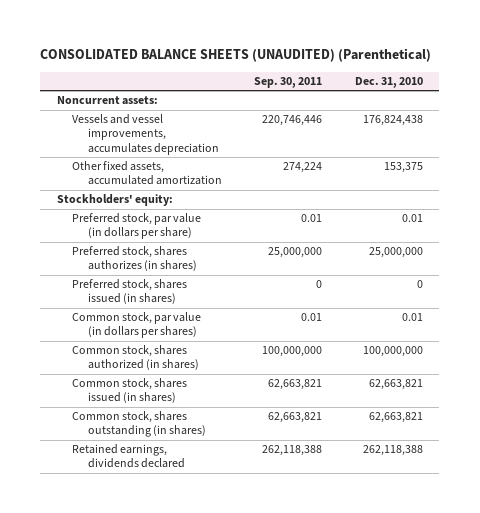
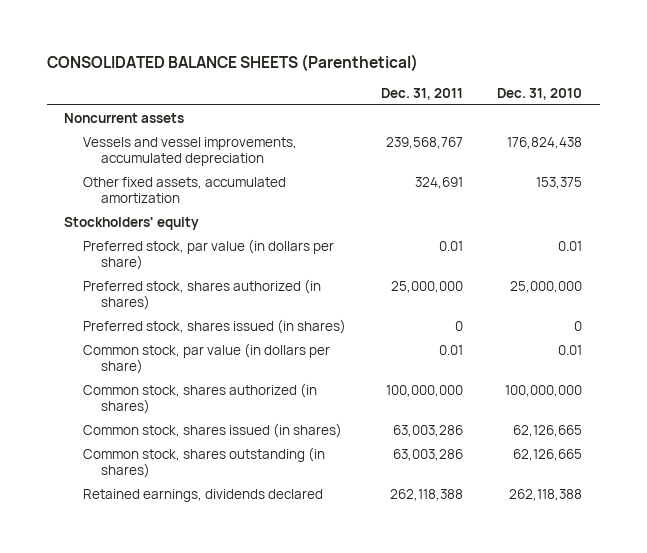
- CONSOLIDATED BALANCE SHEETS (UNAUDITED) (Parenthetical)
+ CONSOLIDATED BALANCE SHEETS (Parenthetical)
- | Sep. 30, 2011 | Dec. 31, 2010
+ | Dec. 31, 2011 | Dec. 31, 2010
- Noncurrent assets:
- Vessels and vessel improvements, accumulates depreciation | 220,746,446 | 176,824,438
+ Noncurrent assets
+ Vessels and vessel improvements, accumulated depreciation | 239,568,767 | 176,824,438
- Stockholders' equity:
+ Stockholders' equity
- Preferred stock, shares authorizes (in shares) | 25,000,000 | 25,000,000
+ Preferred stock, shares authorized (in shares) | 25,000,000 | 25,000,000
- Common stock, par value (in dollars per shares) | 0.01 | 0.01
+ Common stock, par value (in dollars per share) | 0.01 | 0.01
- Common stock, shares issued (in shares) | 62,663,821 | 62,663,821
- Common stock, shares outstanding (in shares) | 62,663,821 | 62,663,821
+ Common stock, shares issued (in shares) | 63,003,286 | 62,126,665
+ Common stock, shares outstanding (in shares) | 63,003,286 | 62,126,665

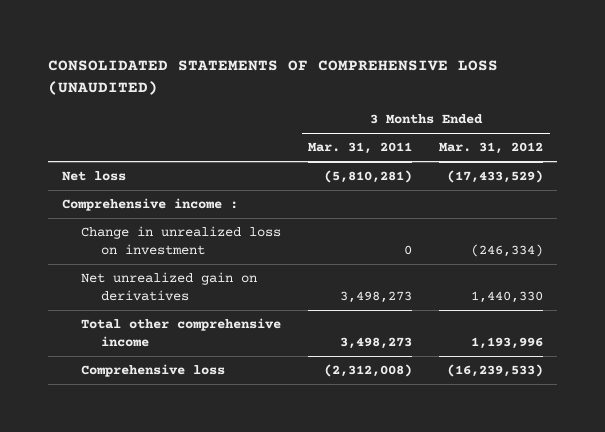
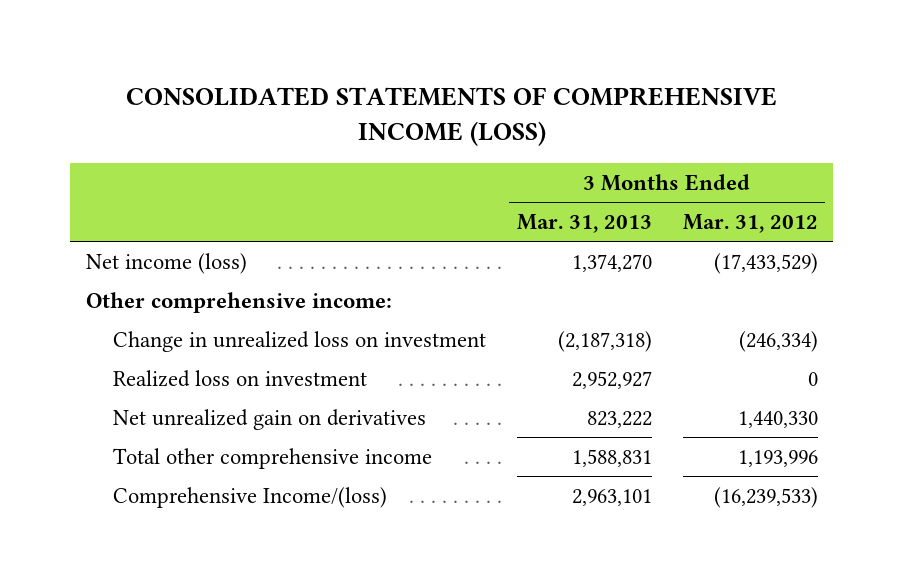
- CONSOLIDATED STATEMENTS OF COMPREHENSIVE LOSS (UNAUDITED)
+ CONSOLIDATED STATEMENTS OF COMPREHENSIVE INCOME (LOSS)
- | 3 Months Ended Mar. 31, 2011 | 3 Months Ended Mar. 31, 2012
+ | 3 Months Ended Mar. 31, 2013 | 3 Months Ended Mar. 31, 2012
- Net loss | (5,810,281) | (17,433,529)
- Comprehensive income :
+ Net income (loss) | 1,374,270 | (17,433,529)
+ Other comprehensive income:
+ Realized loss on investment | 2,952,927 | 0
- Comprehensive loss | (2,312,008) | (16,239,533)
+ Comprehensive Income/(loss) | 2,963,101 | (16,239,533)

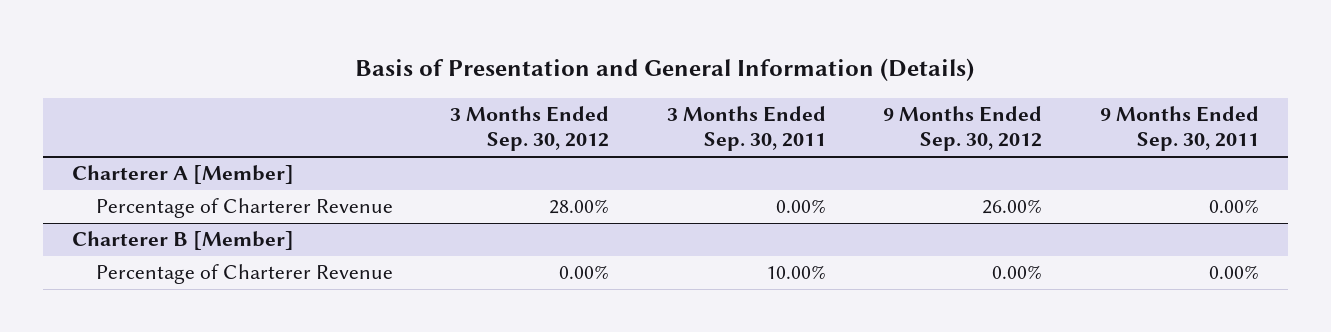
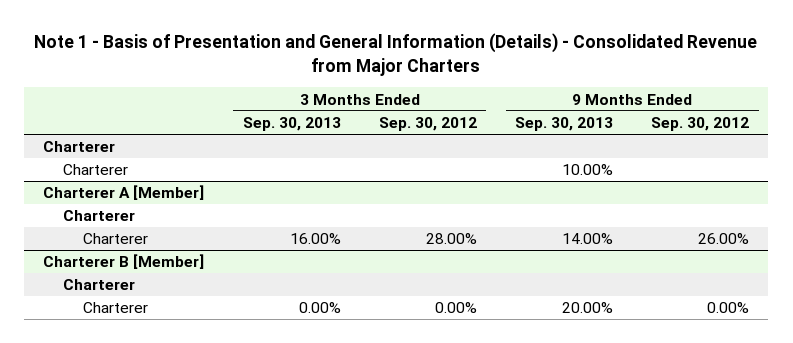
- Basis of Presentation and General Information (Details)
+ Note 1 - Basis of Presentation and General Information (Details) - Consolidated Revenue from Major Charters
- | 3 Months Ended Sep. 30, 2012 | 3 Months Ended Sep. 30, 2011 | 9 Months Ended Sep. 30, 2012 | 9 Months Ended Sep. 30, 2011
+ | 3 Months Ended Sep. 30, 2013 | 3 Months Ended Sep. 30, 2012 | 9 Months Ended Sep. 30, 2013 | 9 Months Ended Sep. 30, 2012
+ Charterer
+ Charterer | | | 10.00% |
@ Charterer A [Member]
- Percentage of Charterer Revenue | 28.00% | 0.00% | 26.00% | 0.00%
+ Charterer
+ Charterer | 16.00% | 28.00% | 14.00% | 26.00%
@ Charterer B [Member]
- Percentage of Charterer Revenue | 0.00% | 10.00% | 0.00% | 0.00%
+ Charterer
+ Charterer | 0.00% | 0.00% | 20.00% | 0.00%

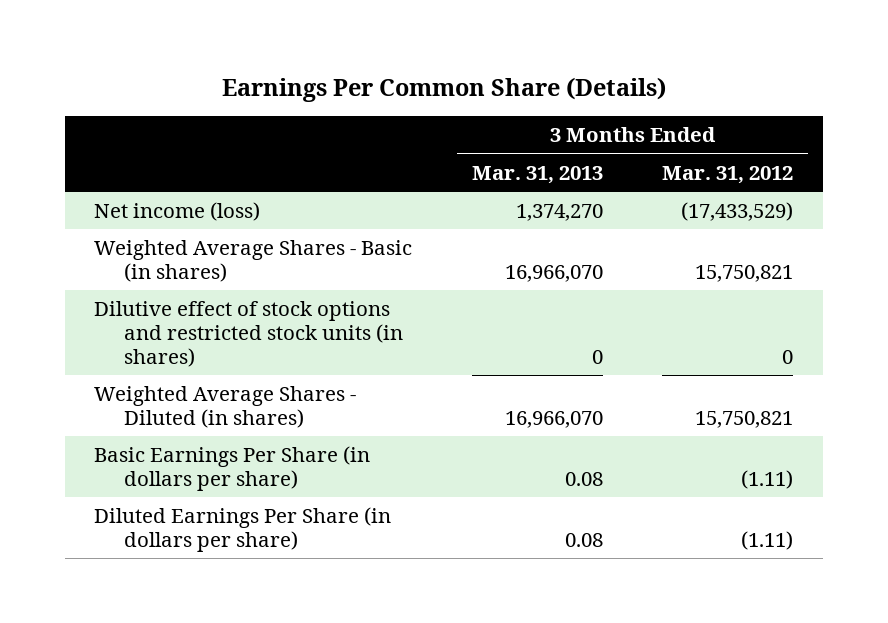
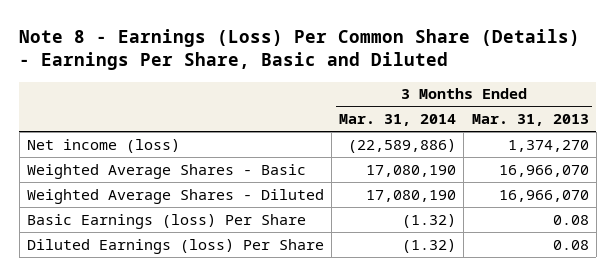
- Earnings Per Common Share (Details)
+ Note 8 - Earnings (Loss) Per Common Share (Details) - Earnings Per Share, Basic and Diluted
- | 3 Months Ended Mar. 31, 2013 | 3 Months Ended Mar. 31, 2012
+ | 3 Months Ended Mar. 31, 2014 | 3 Months Ended Mar. 31, 2013
- Weighted Average Shares - Basic (in shares) | 16,966,070 | 15,750,821
- Dilutive effect of stock options and restricted stock units (in shares) | 0 | 0
- Weighted Average Shares - Diluted (in shares) | 16,966,070 | 15,750,821
- Basic Earnings Per Share (in dollars per share) | 0.08 | (1.11)
- Diluted Earnings Per Share (in dollars per share) | 0.08 | (1.11)
+ Weighted Average Shares - Basic | 17,080,190 | 16,966,070
+ Weighted Average Shares - Diluted | 17,080,190 | 16,966,070
+ Basic Earnings (loss) Per Share | (1.32) | 0.08
+ Diluted Earnings (loss) Per Share | (1.32) | 0.08

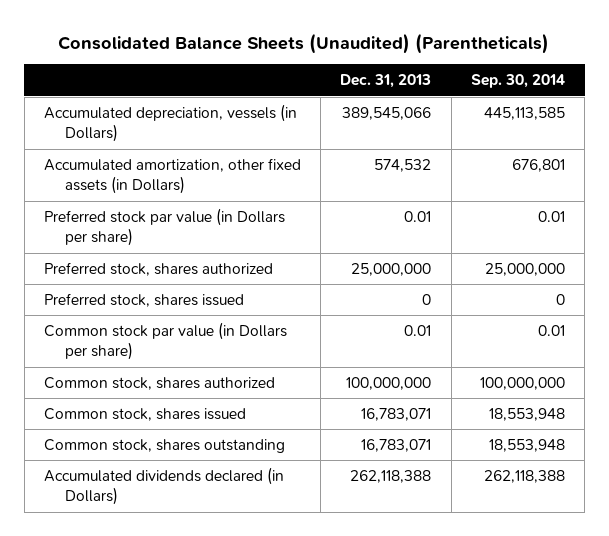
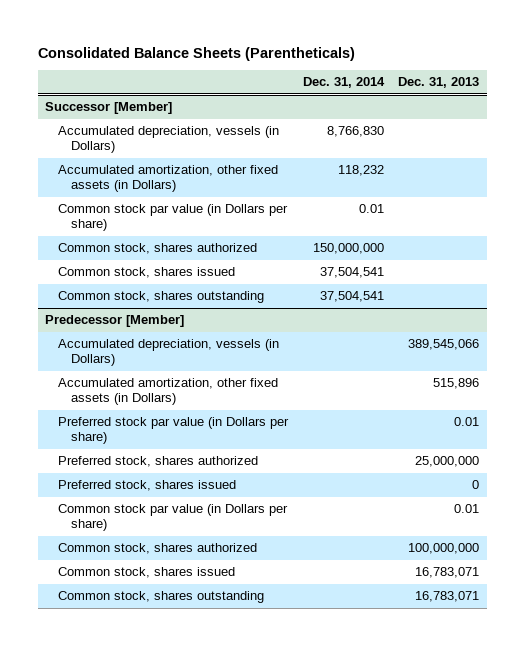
- Consolidated Balance Sheets (Unaudited) (Parentheticals)
+ Consolidated Balance Sheets (Parentheticals)
- | Dec. 31, 2013 | Sep. 30, 2014
+ | Dec. 31, 2014 | Dec. 31, 2013
+ Successor [Member]
+ Accumulated depreciation, vessels (in Dollars) | 8,766,830 |
+ Accumulated amortization, other fixed assets (in Dollars) | 118,232 |
+ Common stock par value (in Dollars per share) | 0.01 |
+ Common stock, shares authorized | 150,000,000 |
+ Common stock, shares issued | 37,504,541 |
+ Common stock, shares outstanding | 37,504,541 |
+ Predecessor [Member]
- Accumulated amortization, other fixed assets (in Dollars) | 574,532 | 676,801
+ Accumulated amortization, other fixed assets (in Dollars) | | 515,896
- Accumulated dividends declared (in Dollars) | 262,118,388 | 262,118,388

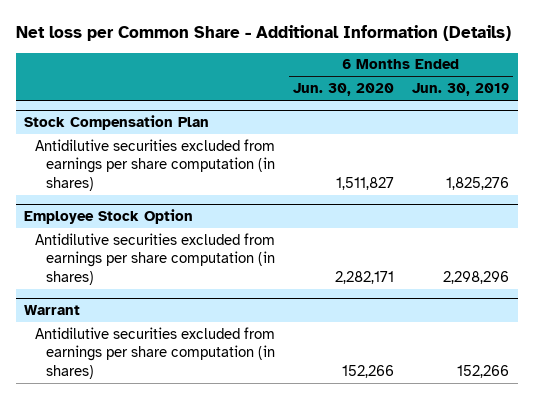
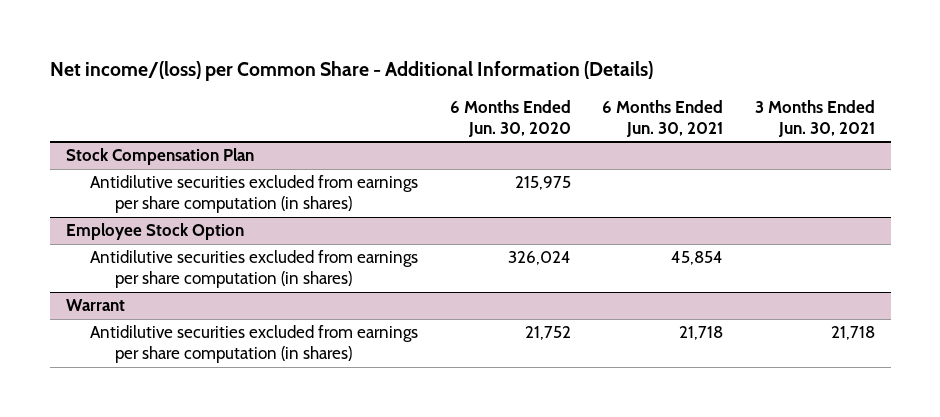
- Net loss per Common Share - Additional Information (Details)
+ Net income/(loss) per Common Share - Additional Information (Details)
- | 6 Months Ended Jun. 30, 2020 | 6 Months Ended Jun. 30, 2019
+ | 6 Months Ended Jun. 30, 2020 | 6 Months Ended Jun. 30, 2021 | 3 Months Ended Jun. 30, 2021
@ Stock Compensation Plan
- Antidilutive securities excluded from earnings per share computation (in shares) | 1,511,827 | 1,825,276
+ Antidilutive securities excluded from earnings per share computation (in shares) | 215,975 | |
@ Employee Stock Option
- Antidilutive securities excluded from earnings per share computation (in shares) | 2,282,171 | 2,298,296
+ Antidilutive securities excluded from earnings per share computation (in shares) | 326,024 | 45,854 |
@ Warrant
- Antidilutive securities excluded from earnings per share computation (in shares) | 152,266 | 152,266
+ Antidilutive securities excluded from earnings per share computation (in shares) | 21,752 | 21,718 | 21,718

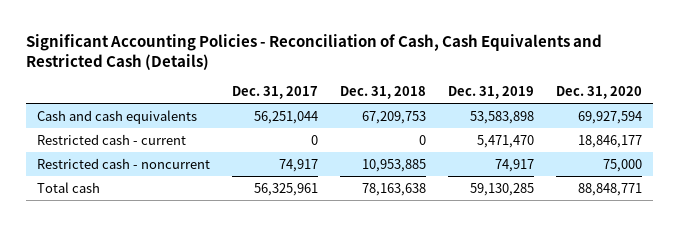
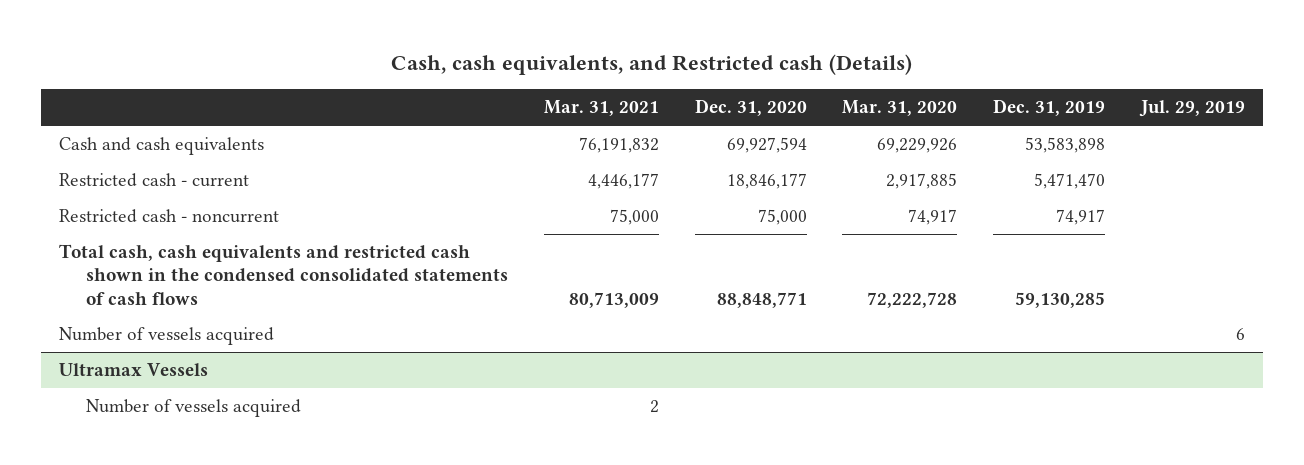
- Significant Accounting Policies - Reconciliation of Cash, Cash Equivalents and Restricted Cash (Details)
+ Cash, cash equivalents, and Restricted cash (Details)
- | Dec. 31, 2017 | Dec. 31, 2018 | Dec. 31, 2019 | Dec. 31, 2020
+ | Mar. 31, 2021 | Dec. 31, 2020 | Mar. 31, 2020 | Dec. 31, 2019 | Jul. 29, 2019
- Total cash | 56,325,961 | 78,163,638 | 59,130,285 | 88,848,771
+ Total cash, cash equivalents and restricted cash shown in the condensed consolidated statements of cash flows | 80,713,009 | 88,848,771 | 72,222,728 | 59,130,285 |
+ Number of vessels acquired | | | | | 6
+ Ultramax Vessels
+ Number of vessels acquired | 2 | | | |

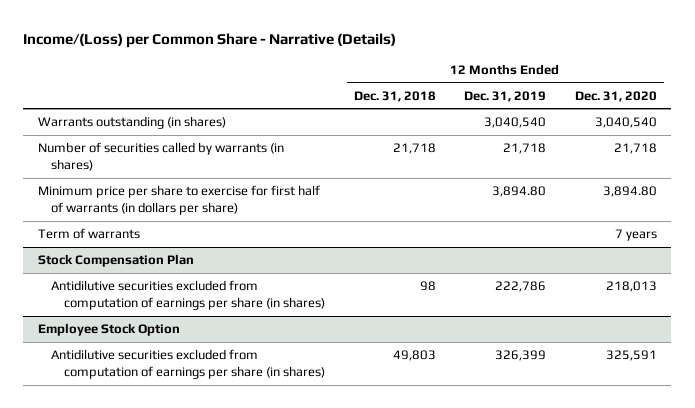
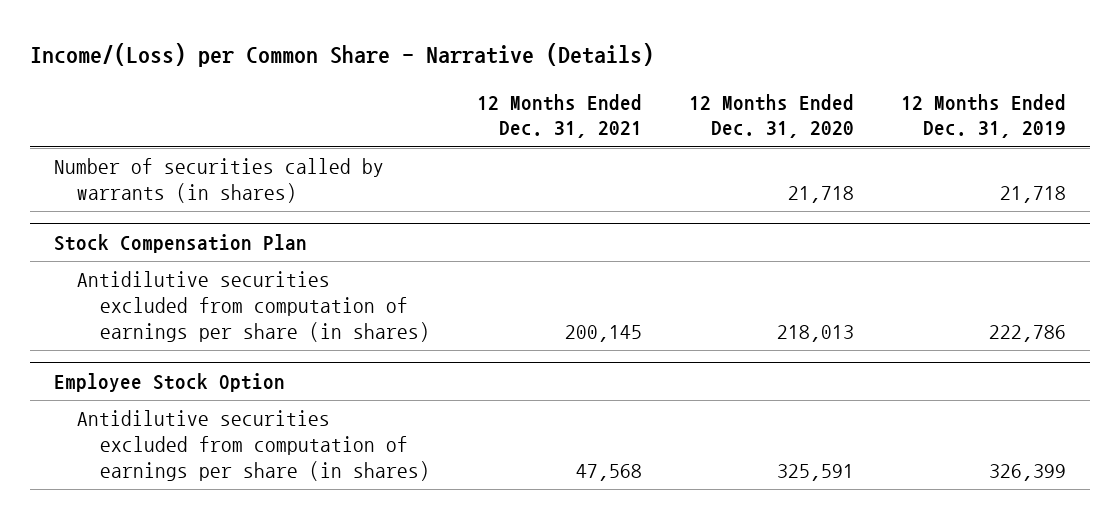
- | 12 Months Ended Dec. 31, 2018 | 12 Months Ended Dec. 31, 2019 | 12 Months Ended Dec. 31, 2020
+ | 12 Months Ended Dec. 31, 2021 | 12 Months Ended Dec. 31, 2020 | 12 Months Ended Dec. 31, 2019
- Warrants outstanding (in shares) | | 3,040,540 | 3,040,540
- Minimum price per share to exercise for first half of warrants (in dollars per share) | | 3,894.80 | 3,894.80
- Term of warrants | | | 7 years

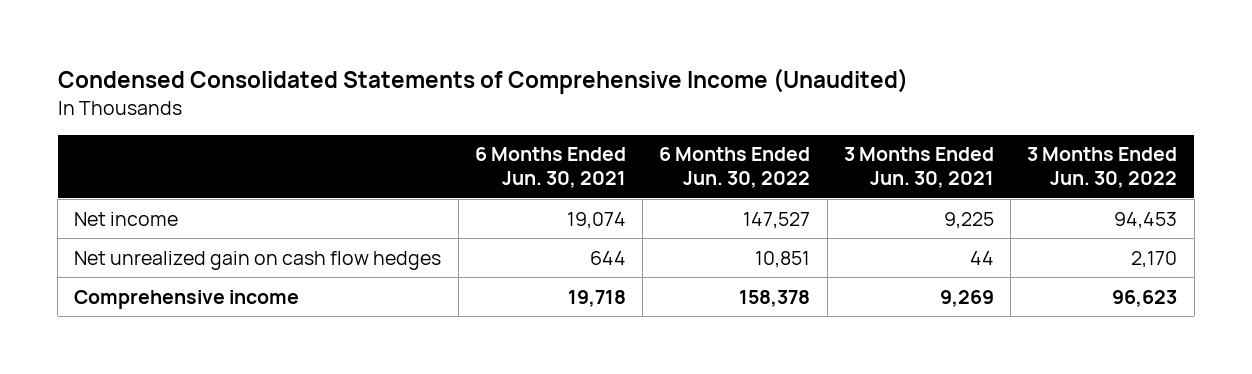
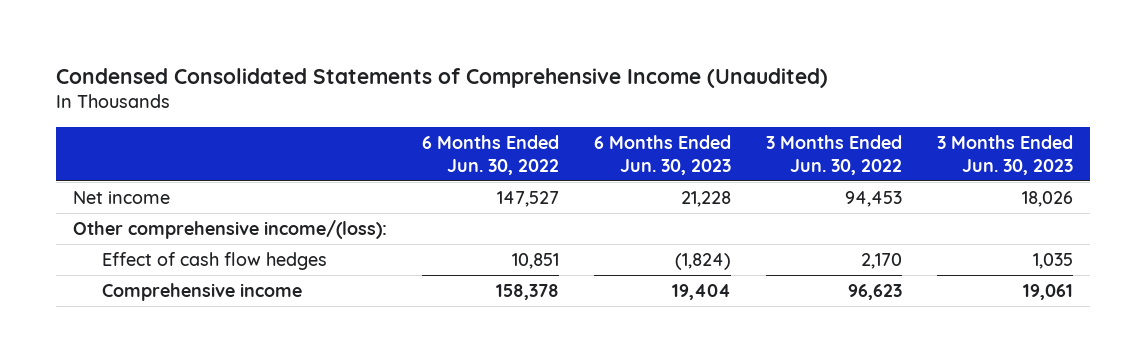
- | 6 Months Ended Jun. 30, 2021 | 6 Months Ended Jun. 30, 2022 | 3 Months Ended Jun. 30, 2021 | 3 Months Ended Jun. 30, 2022
+ | 6 Months Ended Jun. 30, 2022 | 6 Months Ended Jun. 30, 2023 | 3 Months Ended Jun. 30, 2022 | 3 Months Ended Jun. 30, 2023
- Net unrealized gain on cash flow hedges | 644 | 10,851 | 44 | 2,170
+ Other comprehensive income/(loss):
+ Effect of cash flow hedges | 10,851 | (1,824) | 2,170 | 1,035

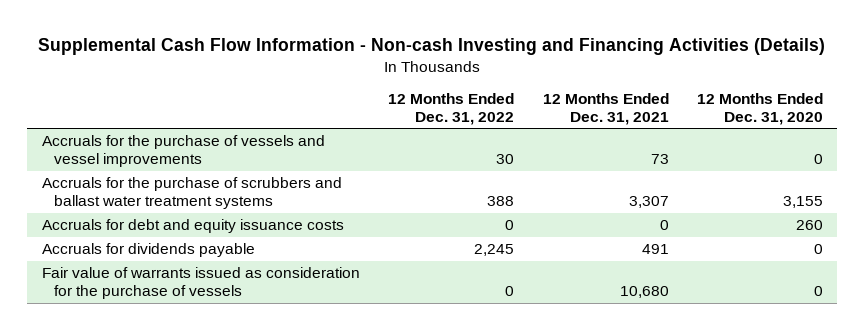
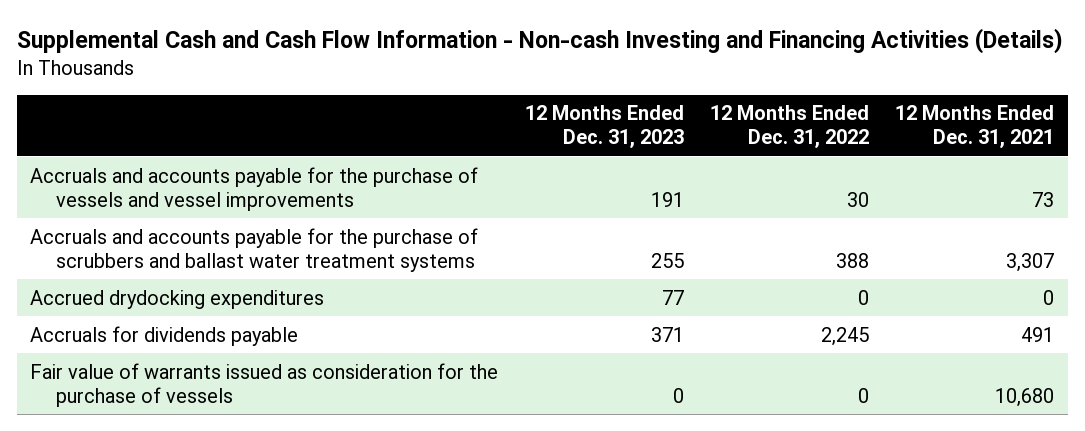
- Supplemental Cash Flow Information - Non-cash Investing and Financing Activities (Details)
+ Supplemental Cash and Cash Flow Information - Non-cash Investing and Financing Activities (Details)
- | 12 Months Ended Dec. 31, 2022 | 12 Months Ended Dec. 31, 2021 | 12 Months Ended Dec. 31, 2020
+ | 12 Months Ended Dec. 31, 2023 | 12 Months Ended Dec. 31, 2022 | 12 Months Ended Dec. 31, 2021
- Accruals for the purchase of vessels and vessel improvements | 30 | 73 | 0
- Accruals for the purchase of scrubbers and ballast water treatment systems | 388 | 3,307 | 3,155
- Accruals for debt and equity issuance costs | 0 | 0 | 260
+ Accruals and accounts payable for the purchase of vessels and vessel improvements | 191 | 30 | 73
+ Accruals and accounts payable for the purchase of scrubbers and ballast water treatment systems | 255 | 388 | 3,307
+ Accrued drydocking expenditures | 77 | 0 | 0

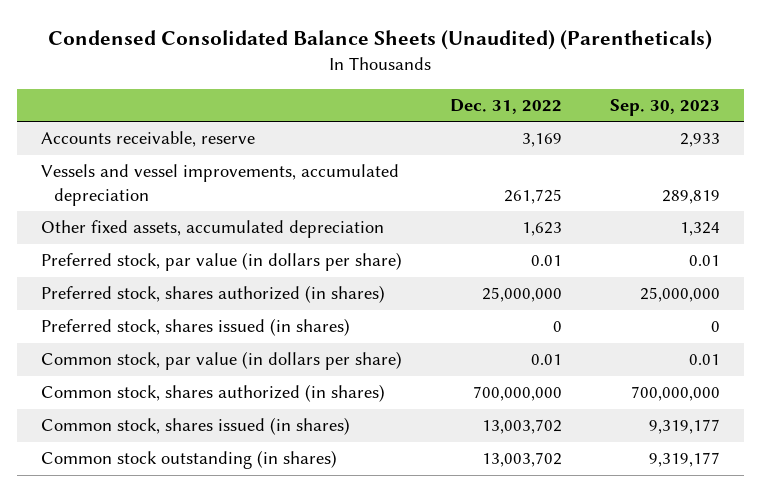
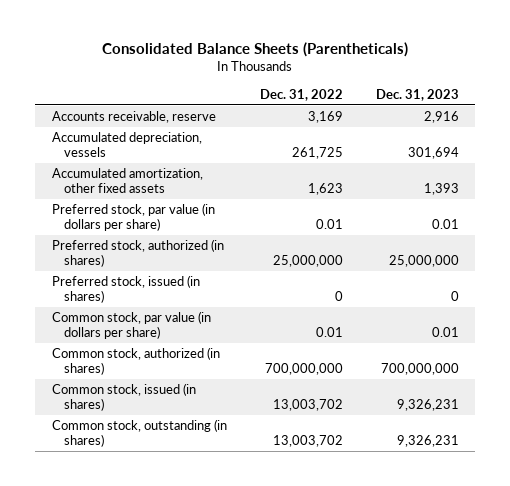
- Condensed Consolidated Balance Sheets (Unaudited) (Parentheticals)
+ Consolidated Balance Sheets (Parentheticals)
- | Dec. 31, 2022 | Sep. 30, 2023
+ | Dec. 31, 2022 | Dec. 31, 2023
- Vessels and vessel improvements, accumulated depreciation | 261,725 | 289,819
- Other fixed assets, accumulated depreciation | 1,623 | 1,324
+ Accumulated depreciation, vessels | 261,725 | 301,694
+ Accumulated amortization, other fixed assets | 1,623 | 1,393
- Preferred stock, shares authorized (in shares) | 25,000,000 | 25,000,000
- Preferred stock, shares issued (in shares) | 0 | 0
+ Preferred stock, authorized (in shares) | 25,000,000 | 25,000,000
+ Preferred stock, issued (in shares) | 0 | 0
- Common stock, shares authorized (in shares) | 700,000,000 | 700,000,000
- Common stock, shares issued (in shares) | 13,003,702 | 9,319,177
- Common stock outstanding (in shares) | 13,003,702 | 9,319,177
+ Common stock, authorized (in shares) | 700,000,000 | 700,000,000
+ Common stock, issued (in shares) | 13,003,702 | 9,326,231
+ Common stock, outstanding (in shares) | 13,003,702 | 9,326,231

